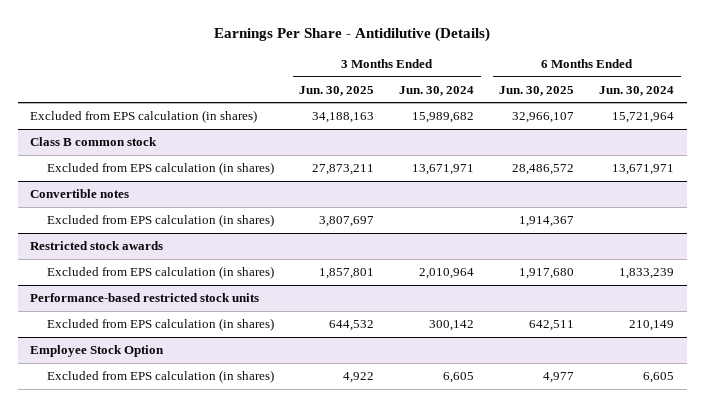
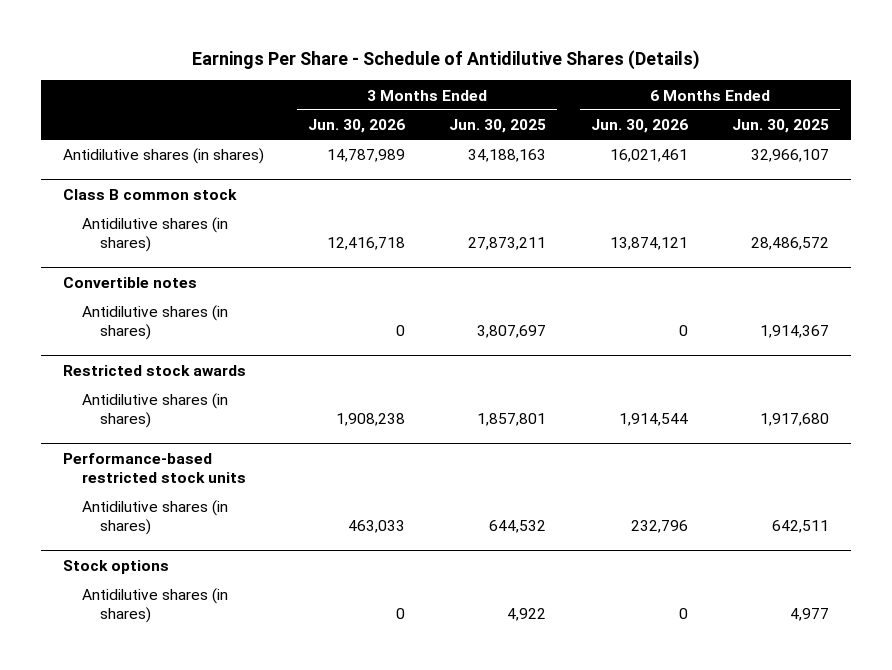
- Earnings Per Share - Antidilutive (Details)
+ Earnings Per Share - Schedule of Antidilutive Shares (Details)
- | 3 Months Ended Jun. 30, 2025 | 3 Months Ended Jun. 30, 2024 | 6 Months Ended Jun. 30, 2025 | 6 Months Ended Jun. 30, 2024
+ | 3 Months Ended Jun. 30, 2026 | 3 Months Ended Jun. 30, 2025 | 6 Months Ended Jun. 30, 2026 | 6 Months Ended Jun. 30, 2025
- Excluded from EPS calculation (in shares) | 34,188,163 | 15,989,682 | 32,966,107 | 15,721,964
+ Antidilutive shares (in shares) | 14,787,989 | 34,188,163 | 16,021,461 | 32,966,107
@ Class B common stock
- Excluded from EPS calculation (in shares) | 27,873,211 | 13,671,971 | 28,486,572 | 13,671,971
+ Antidilutive shares (in shares) | 12,416,718 | 27,873,211 | 13,874,121 | 28,486,572
@ Convertible notes
- Excluded from EPS calculation (in shares) | 3,807,697 | | 1,914,367 |
+ Antidilutive shares (in shares) | 0 | 3,807,697 | 0 | 1,914,367
@ Restricted stock awards
- Excluded from EPS calculation (in shares) | 1,857,801 | 2,010,964 | 1,917,680 | 1,833,239
+ Antidilutive shares (in shares) | 1,908,238 | 1,857,801 | 1,914,544 | 1,917,680
@ Performance-based restricted stock units
- Excluded from EPS calculation (in shares) | 644,532 | 300,142 | 642,511 | 210,149
- Employee Stock Option
- Excluded from EPS calculation (in shares) | 4,922 | 6,605 | 4,977 | 6,605
@ Performance-based restricted stock units
+ Antidilutive shares (in shares) | 463,033 | 644,532 | 232,796 | 642,511
+ Stock options
+ Antidilutive shares (in shares) | 0 | 4,922 | 0 | 4,977

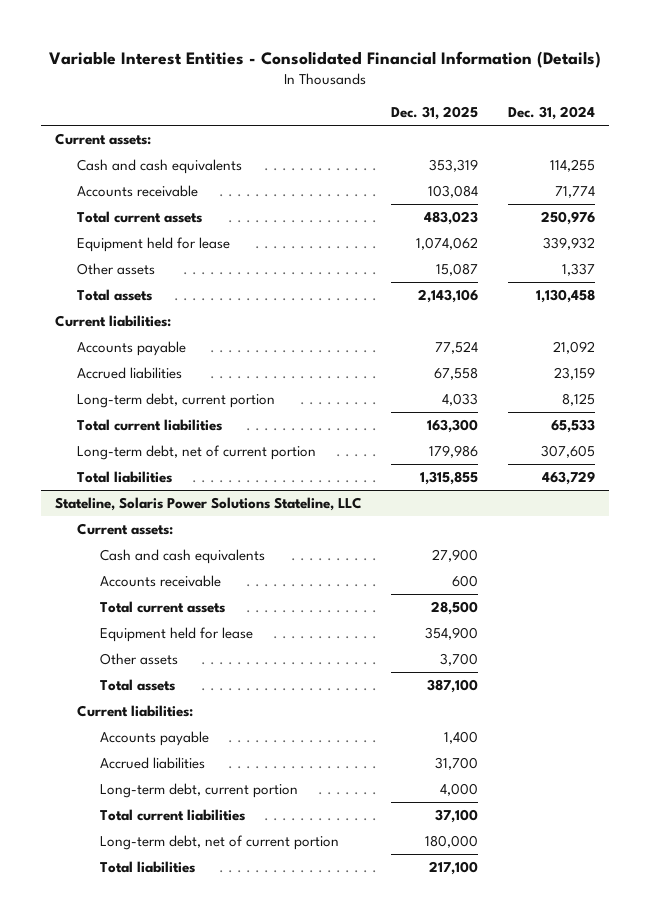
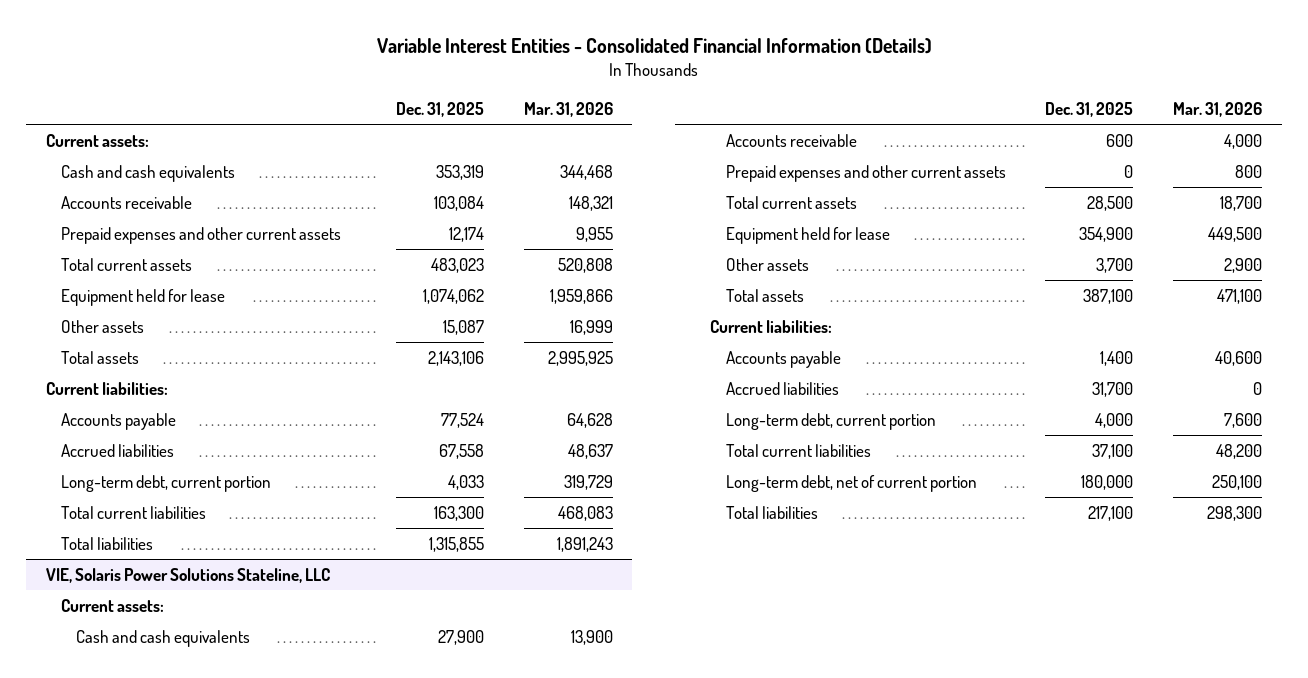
- | Dec. 31, 2025 | Dec. 31, 2024
+ | Dec. 31, 2025 | Mar. 31, 2026
+ Prepaid expenses and other current assets | 12,174 | 9,955
- Long-term debt, net of current portion | 179,986 | 307,605
- Stateline, Solaris Power Solutions Stateline, LLC
+ VIE, Solaris Power Solutions Stateline, LLC
+ Prepaid expenses and other current assets | 0 | 800

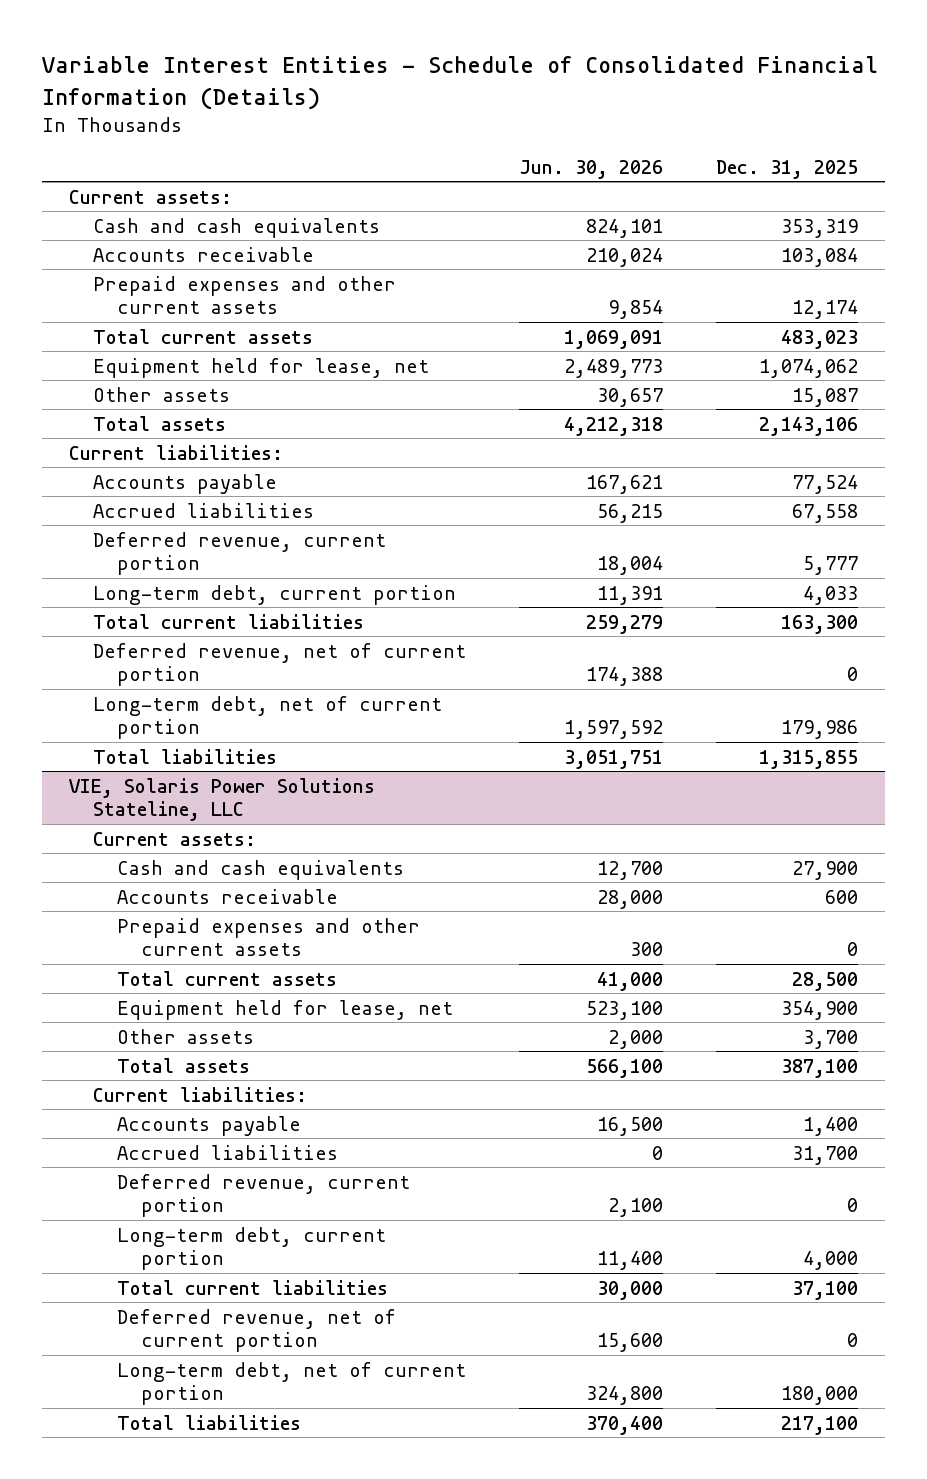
- Variable Interest Entities - Consolidated Financial Information (Details)
+ Variable Interest Entities - Schedule of Consolidated Financial Information (Details)
- | Dec. 31, 2025 | Mar. 31, 2026
+ | Jun. 30, 2026 | Dec. 31, 2025
- Equipment held for lease | 1,074,062 | 1,959,866
+ Equipment held for lease, net | 2,489,773 | 1,074,062
+ Deferred revenue, current portion | 18,004 | 5,777
+ Deferred revenue, net of current portion | 174,388 | 0
+ Long-term debt, net of current portion | 1,597,592 | 179,986
@ VIE, Solaris Power Solutions Stateline, LLC
- Equipment held for lease | 354,900 | 449,500
+ Equipment held for lease, net | 523,100 | 354,900
+ Deferred revenue, current portion | 2,100 | 0
+ Deferred revenue, net of current portion | 15,600 | 0

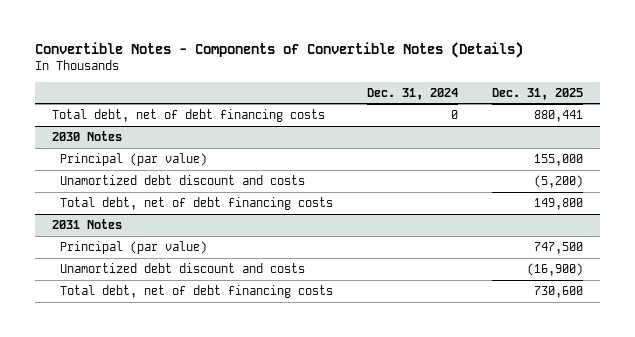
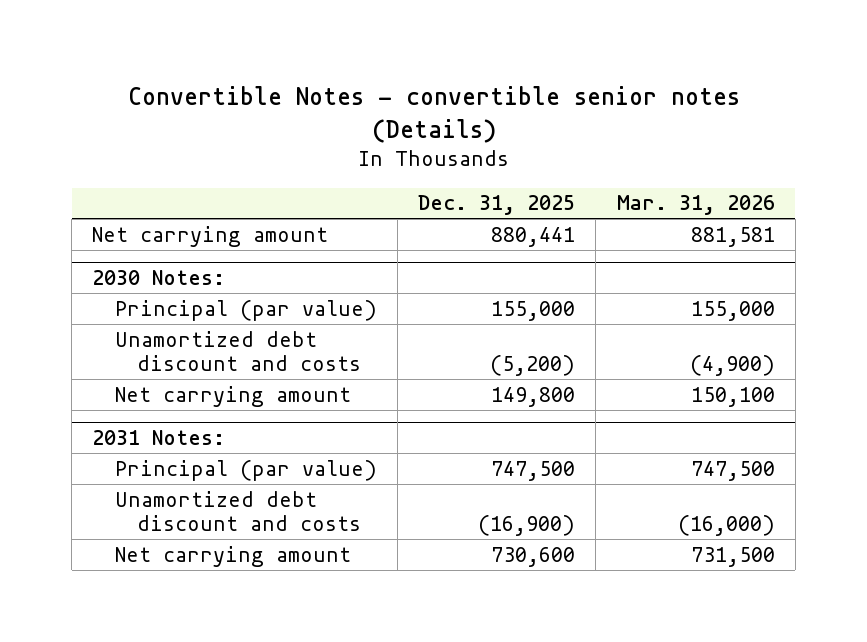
- Convertible Notes - Components of Convertible Notes (Details)
+ Convertible Notes - convertible senior notes (Details)
- | Dec. 31, 2024 | Dec. 31, 2025
+ | Dec. 31, 2025 | Mar. 31, 2026
- Total debt, net of debt financing costs | 0 | 880,441
- 2030 Notes
+ Net carrying amount | 880,441 | 881,581
+ 2030 Notes:
- Total debt, net of debt financing costs | | 149,800
- 2031 Notes
+ Net carrying amount | 149,800 | 150,100
+ 2031 Notes:
- Total debt, net of debt financing costs | | 730,600
+ Net carrying amount | 730,600 | 731,500

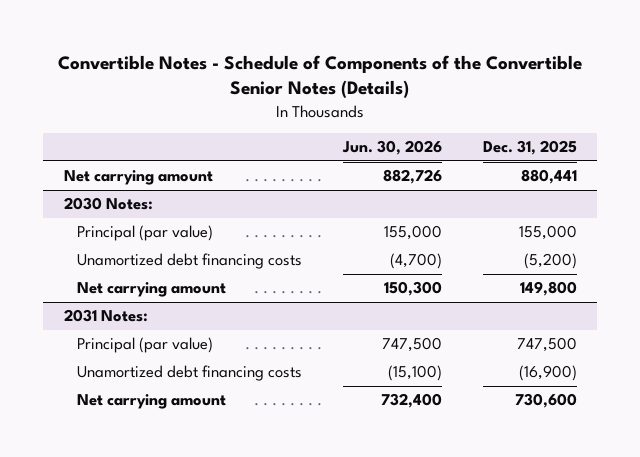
- Convertible Notes - convertible senior notes (Details)
+ Convertible Notes - Schedule of Components of the Convertible Senior Notes (Details)
- | Dec. 31, 2025 | Mar. 31, 2026
+ | Jun. 30, 2026 | Dec. 31, 2025
@ 2030 Notes:
- Unamortized debt discount and costs | (5,200) | (4,900)
+ Unamortized debt financing costs | (4,700) | (5,200)
@ 2031 Notes:
- Unamortized debt discount and costs | (16,900) | (16,000)
+ Unamortized debt financing costs | (15,100) | (16,900)

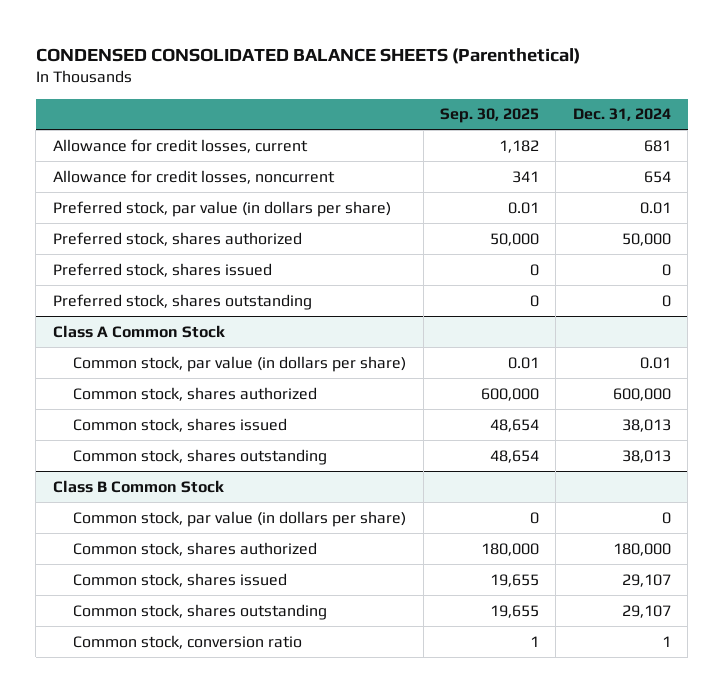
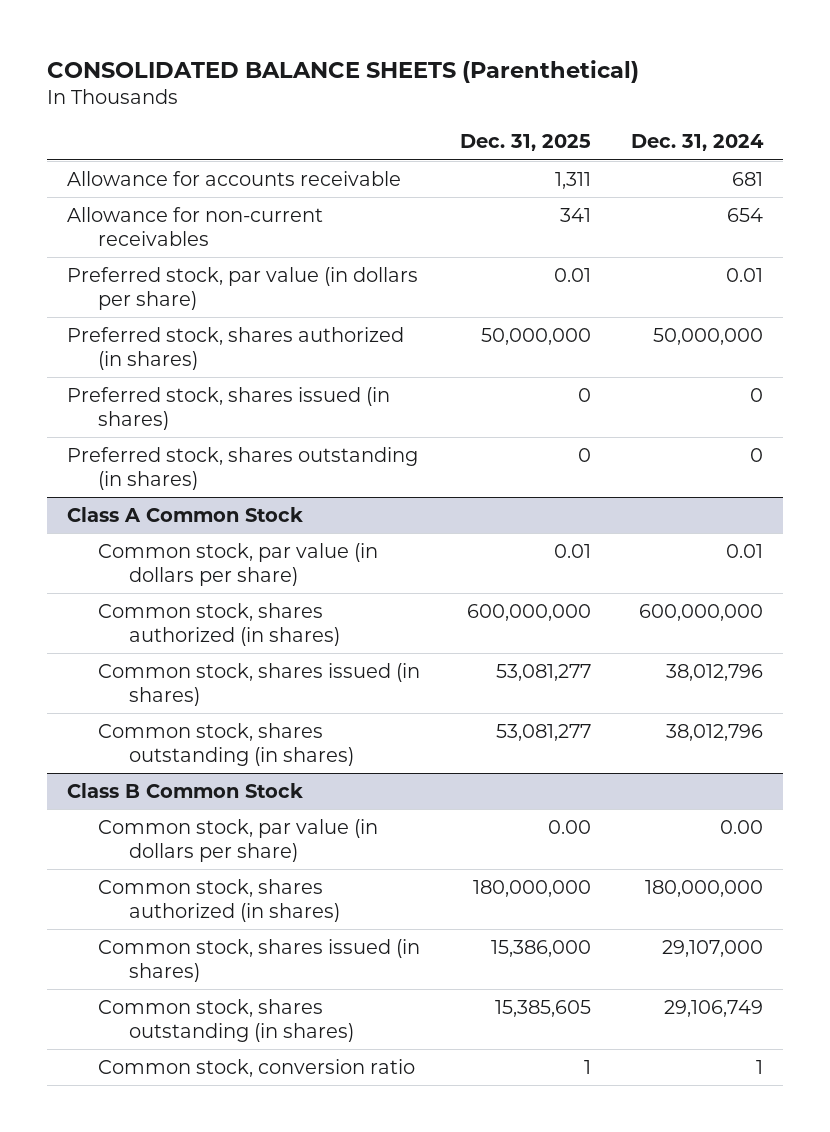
- CONDENSED CONSOLIDATED BALANCE SHEETS (Parenthetical)
+ CONSOLIDATED BALANCE SHEETS (Parenthetical)
- | Sep. 30, 2025 | Dec. 31, 2024
+ | Dec. 31, 2025 | Dec. 31, 2024
- Allowance for credit losses, current | 1,182 | 681
- Allowance for credit losses, noncurrent | 341 | 654
+ Allowance for accounts receivable | 1,311 | 681
+ Allowance for non-current receivables | 341 | 654
- Preferred stock, shares authorized | 50,000 | 50,000
- Preferred stock, shares issued | 0 | 0
- Preferred stock, shares outstanding | 0 | 0
+ Preferred stock, shares authorized (in shares) | 50,000,000 | 50,000,000
+ Preferred stock, shares issued (in shares) | 0 | 0
+ Preferred stock, shares outstanding (in shares) | 0 | 0
@ Class A Common Stock
- Common stock, shares authorized | 600,000 | 600,000
- Common stock, shares issued | 48,654 | 38,013
- Common stock, shares outstanding | 48,654 | 38,013
+ Common stock, shares authorized (in shares) | 600,000,000 | 600,000,000
+ Common stock, shares issued (in shares) | 53,081,277 | 38,012,796
+ Common stock, shares outstanding (in shares) | 53,081,277 | 38,012,796
@ Class B Common Stock
- Common stock, par value (in dollars per share) | 0 | 0
- Common stock, shares authorized | 180,000 | 180,000
- Common stock, shares issued | 19,655 | 29,107
- Common stock, shares outstanding | 19,655 | 29,107
+ Common stock, par value (in dollars per share) | 0.00 | 0.00
+ Common stock, shares authorized (in shares) | 180,000,000 | 180,000,000
+ Common stock, shares issued (in shares) | 15,386,000 | 29,107,000
+ Common stock, shares outstanding (in shares) | 15,385,605 | 29,106,749

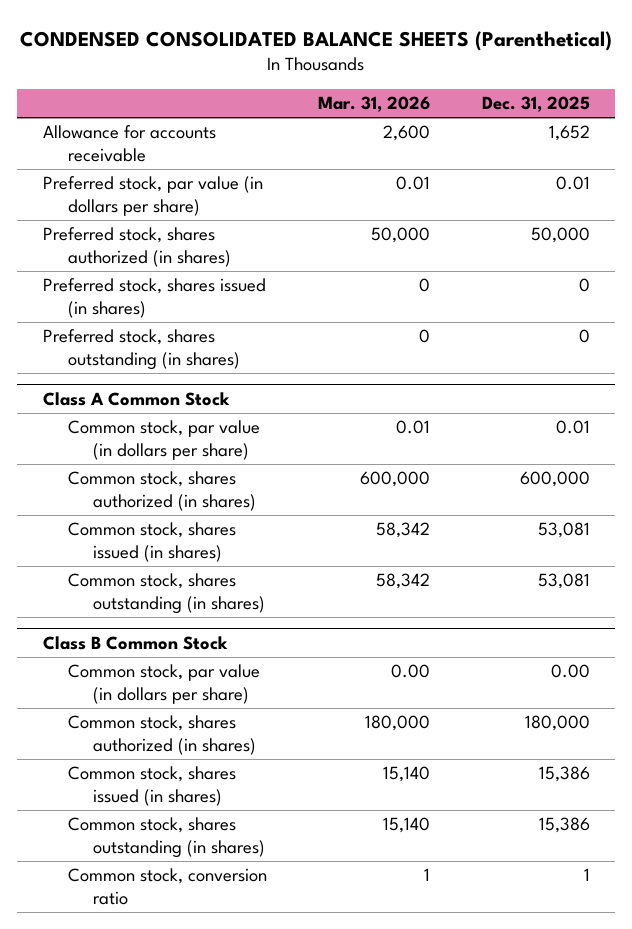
- CONSOLIDATED BALANCE SHEETS (Parenthetical)
+ CONDENSED CONSOLIDATED BALANCE SHEETS (Parenthetical)
- | Dec. 31, 2025 | Dec. 31, 2024
+ | Mar. 31, 2026 | Dec. 31, 2025
- Allowance for accounts receivable | 1,311 | 681
- Allowance for non-current receivables | 341 | 654
+ Allowance for accounts receivable | 2,600 | 1,652
- Preferred stock, shares authorized (in shares) | 50,000,000 | 50,000,000
+ Preferred stock, shares authorized (in shares) | 50,000 | 50,000
@ Class A Common Stock
- Common stock, shares authorized (in shares) | 600,000,000 | 600,000,000
- Common stock, shares issued (in shares) | 53,081,277 | 38,012,796
- Common stock, shares outstanding (in shares) | 53,081,277 | 38,012,796
+ Common stock, shares authorized (in shares) | 600,000 | 600,000
+ Common stock, shares issued (in shares) | 58,342 | 53,081
+ Common stock, shares outstanding (in shares) | 58,342 | 53,081
@ Class B Common Stock
- Common stock, shares authorized (in shares) | 180,000,000 | 180,000,000
- Common stock, shares issued (in shares) | 15,386,000 | 29,107,000
- Common stock, shares outstanding (in shares) | 15,385,605 | 29,106,749
+ Common stock, shares authorized (in shares) | 180,000 | 180,000
+ Common stock, shares issued (in shares) | 15,140 | 15,386
+ Common stock, shares outstanding (in shares) | 15,140 | 15,386

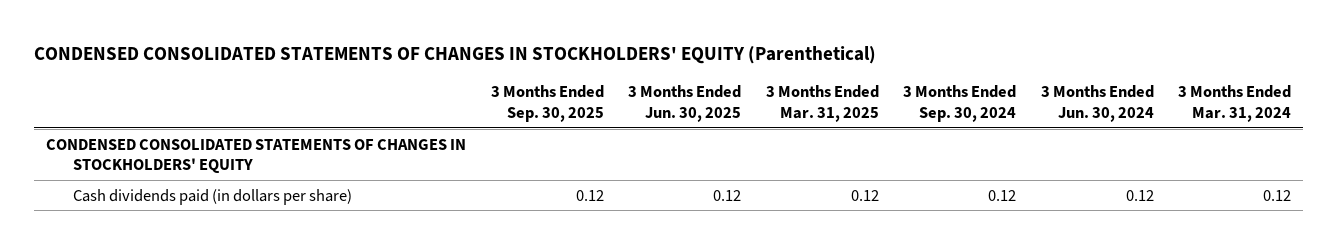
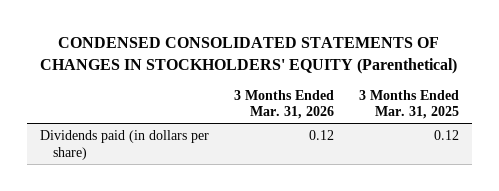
- | 3 Months Ended Sep. 30, 2025 | 3 Months Ended Jun. 30, 2025 | 3 Months Ended Mar. 31, 2025 | 3 Months Ended Sep. 30, 2024 | 3 Months Ended Jun. 30, 2024 | 3 Months Ended Mar. 31, 2024
+ | 3 Months Ended Mar. 31, 2026 | 3 Months Ended Mar. 31, 2025
- CONDENSED CONSOLIDATED STATEMENTS OF CHANGES IN STOCKHOLDERS' EQUITY
- Cash dividends paid (in dollars per share) | 0.12 | 0.12 | 0.12 | 0.12 | 0.12 | 0.12
+ Dividends paid (in dollars per share) | 0.12 | 0.12

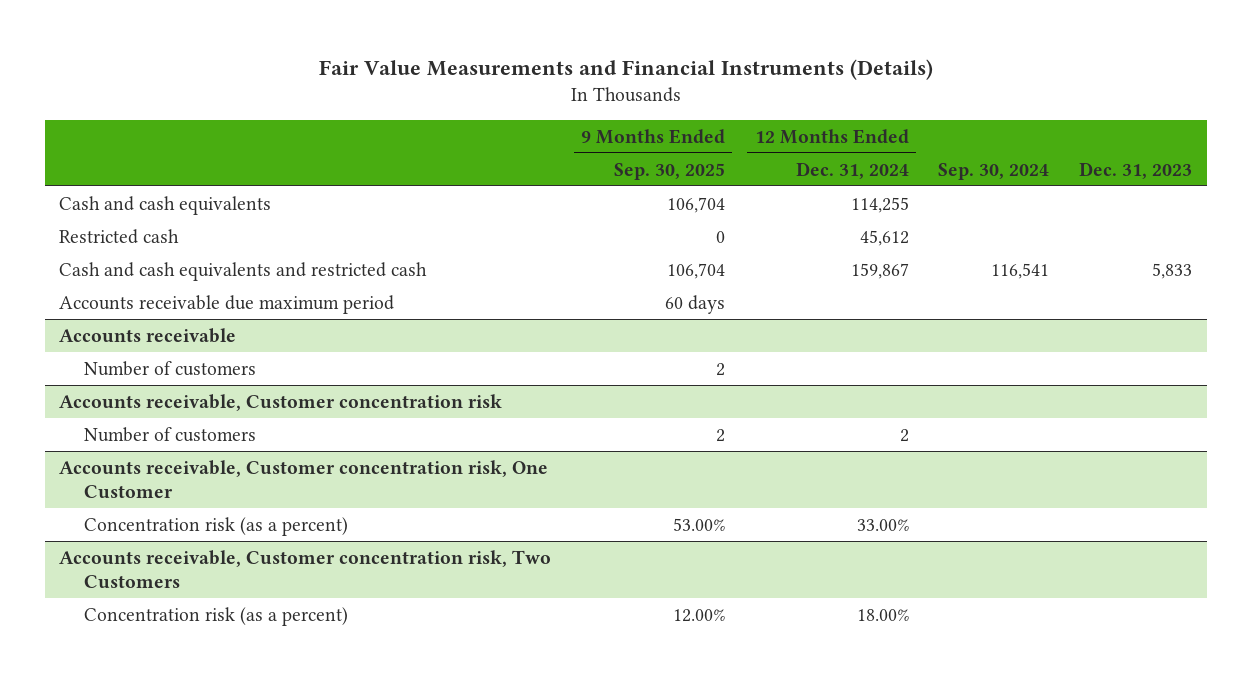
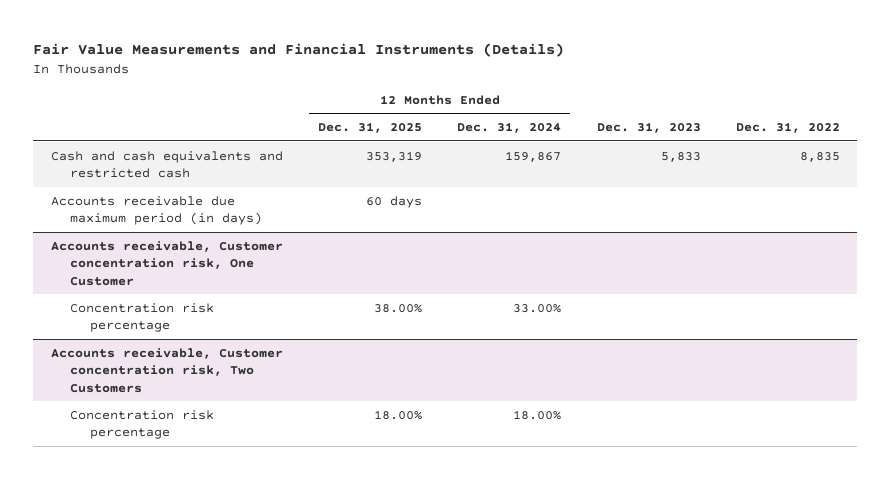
- | 9 Months Ended Sep. 30, 2025 | 12 Months Ended Dec. 31, 2024 | Sep. 30, 2024 | Dec. 31, 2023
+ | 12 Months Ended Dec. 31, 2025 | 12 Months Ended Dec. 31, 2024 | Dec. 31, 2023 | Dec. 31, 2022
- Cash and cash equivalents | 106,704 | 114,255 | |
- Restricted cash | 0 | 45,612 | |
- Accounts receivable due maximum period | 60 days | | |
- Accounts receivable
- Number of customers | 2 | | |
- Accounts receivable, Customer concentration risk
- Number of customers | 2 | 2 | |
+ Accounts receivable due maximum period (in days) | 60 days | | |
@ Accounts receivable, Customer concentration risk, One Customer
- Concentration risk (as a percent) | 53.00% | 33.00% | |
+ Concentration risk percentage | 38.00% | 33.00% | |
@ Accounts receivable, Customer concentration risk, Two Customers
- Concentration risk (as a percent) | 12.00% | 18.00% | |
+ Concentration risk percentage | 18.00% | 18.00% | |

